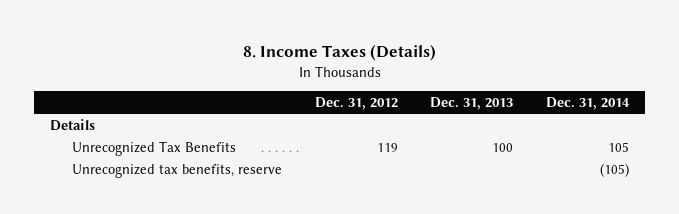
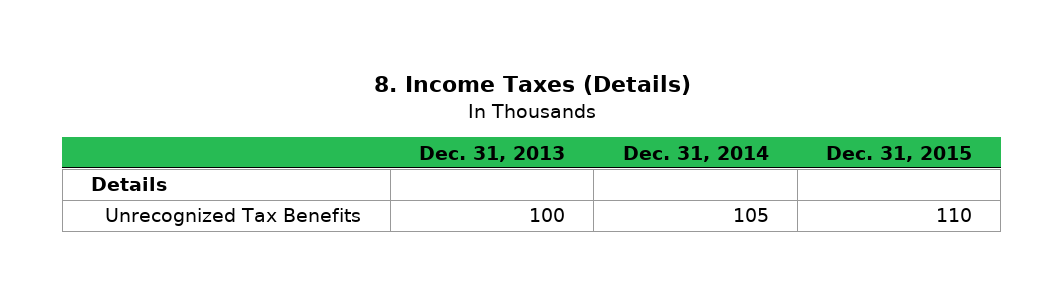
- | Dec. 31, 2012 | Dec. 31, 2013 | Dec. 31, 2014
+ | Dec. 31, 2013 | Dec. 31, 2014 | Dec. 31, 2015
- Unrecognized tax benefits, reserve | | | (105)

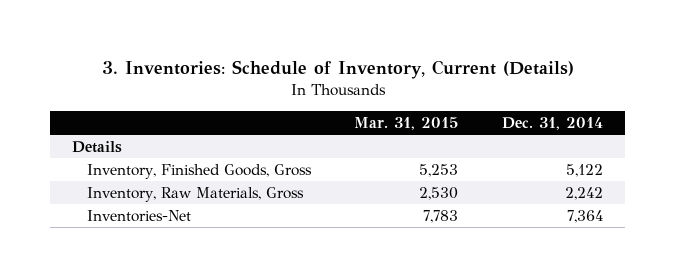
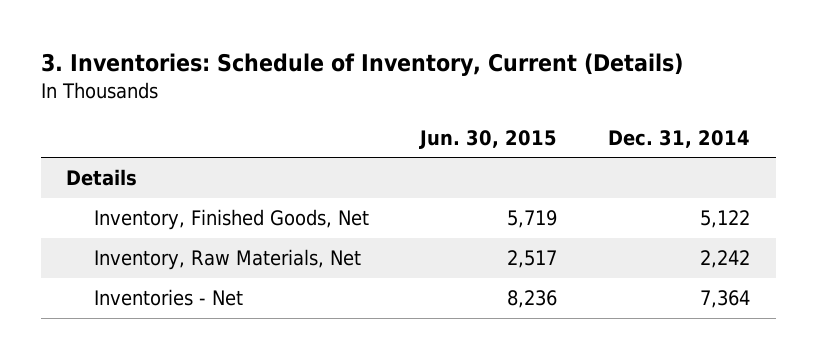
- | Mar. 31, 2015 | Dec. 31, 2014
+ | Jun. 30, 2015 | Dec. 31, 2014
- Inventory, Finished Goods, Gross | 5,253 | 5,122
- Inventory, Raw Materials, Gross | 2,530 | 2,242
- Inventories-Net | 7,783 | 7,364
+ Inventory, Finished Goods, Net | 5,719 | 5,122
+ Inventory, Raw Materials, Net | 2,517 | 2,242
+ Inventories - Net | 8,236 | 7,364

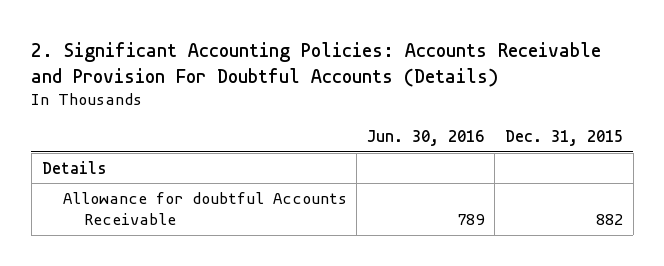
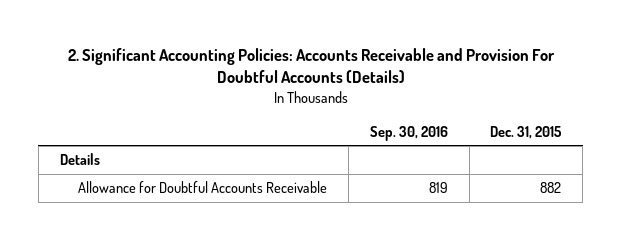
- | Jun. 30, 2016 | Dec. 31, 2015
+ | Sep. 30, 2016 | Dec. 31, 2015
- Allowance for doubtful Accounts Receivable | 789 | 882
+ Allowance for Doubtful Accounts Receivable | 819 | 882

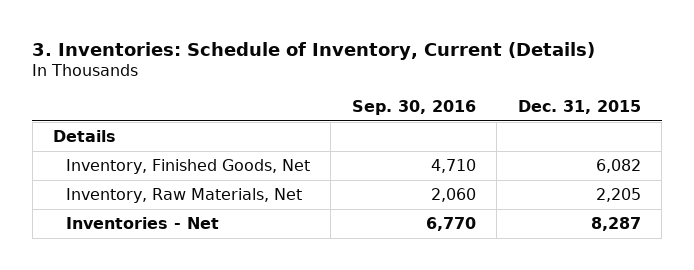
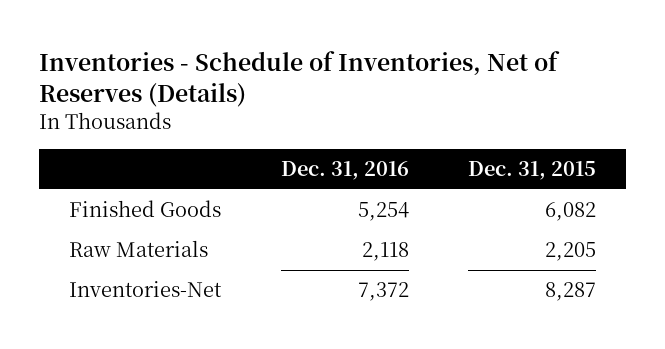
- 3. Inventories: Schedule of Inventory, Current (Details)
+ Inventories - Schedule of Inventories, Net of Reserves (Details)
- | Sep. 30, 2016 | Dec. 31, 2015
+ | Dec. 31, 2016 | Dec. 31, 2015
- Details
- Inventory, Finished Goods, Net | 4,710 | 6,082
- Inventory, Raw Materials, Net | 2,060 | 2,205
- Inventories - Net | 6,770 | 8,287
+ Finished Goods | 5,254 | 6,082
+ Raw Materials | 2,118 | 2,205
+ Inventories-Net | 7,372 | 8,287

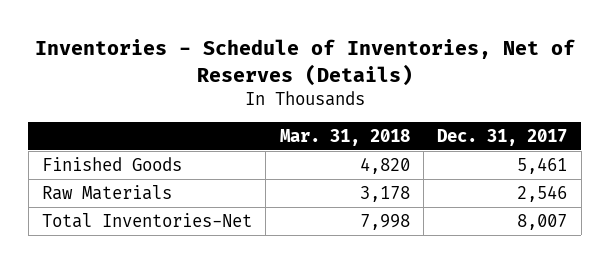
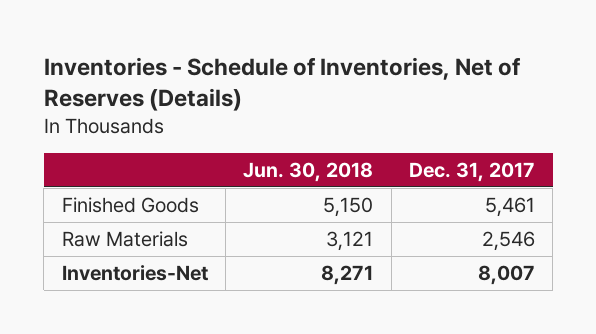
- | Mar. 31, 2018 | Dec. 31, 2017
+ | Jun. 30, 2018 | Dec. 31, 2017
- Total Inventories-Net | 7,998 | 8,007
+ Inventories-Net | 8,271 | 8,007

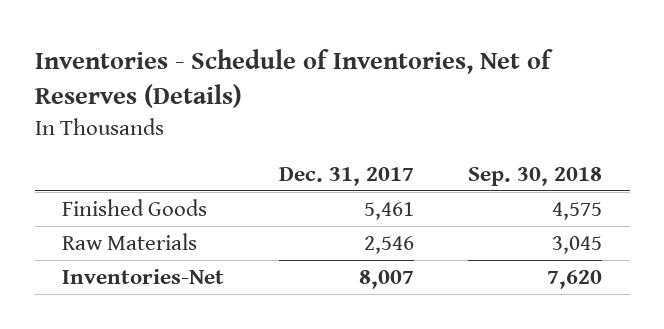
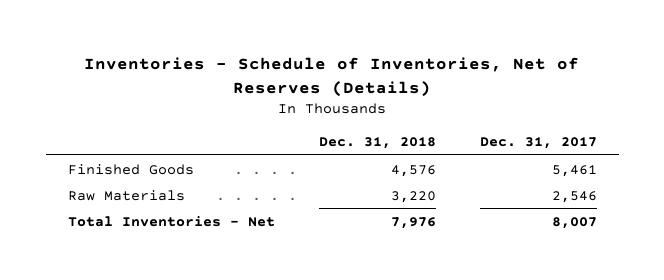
- | Dec. 31, 2017 | Sep. 30, 2018
+ | Dec. 31, 2018 | Dec. 31, 2017
- Inventories-Net | 8,007 | 7,620
+ Total Inventories - Net | 7,976 | 8,007

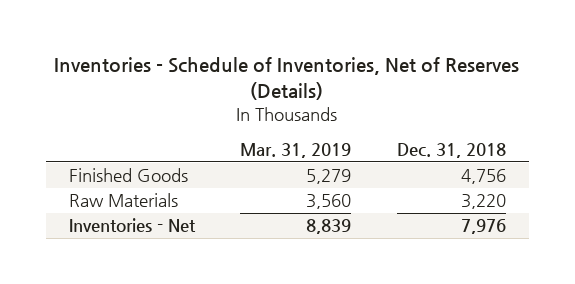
- | Dec. 31, 2018 | Dec. 31, 2017
+ | Mar. 31, 2019 | Dec. 31, 2018
- Finished Goods | 4,576 | 5,461
+ Finished Goods | 5,279 | 4,756
- Total Inventories - Net | 7,976 | 8,007
+ Inventories - Net | 8,839 | 7,976

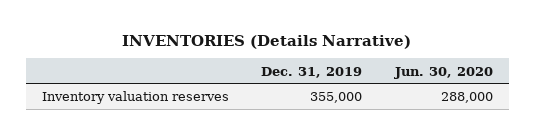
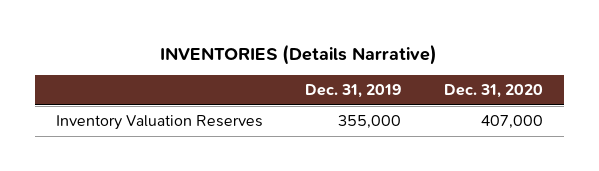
- | Dec. 31, 2019 | Jun. 30, 2020
+ | Dec. 31, 2019 | Dec. 31, 2020
- Inventory valuation reserves | 355,000 | 288,000
+ Inventory Valuation Reserves | 355,000 | 407,000

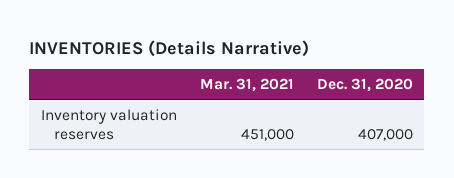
- | Dec. 31, 2019 | Dec. 31, 2020
+ | Mar. 31, 2021 | Dec. 31, 2020
- Inventory Valuation Reserves | 355,000 | 407,000
+ Inventory valuation reserves | 451,000 | 407,000

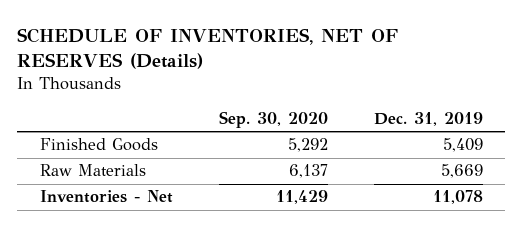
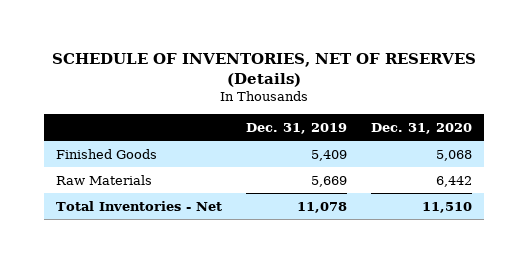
- | Sep. 30, 2020 | Dec. 31, 2019
+ | Dec. 31, 2019 | Dec. 31, 2020
- Inventories - Net | 11,429 | 11,078
+ Total Inventories - Net | 11,078 | 11,510

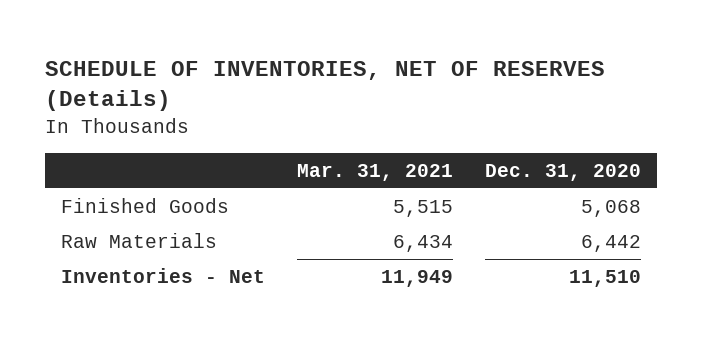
- | Dec. 31, 2019 | Dec. 31, 2020
+ | Mar. 31, 2021 | Dec. 31, 2020
- Total Inventories - Net | 11,078 | 11,510
+ Inventories - Net | 11,949 | 11,510

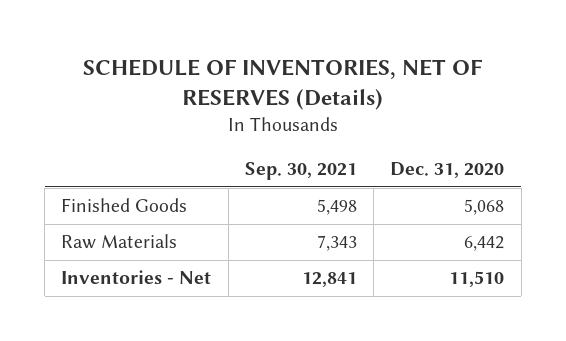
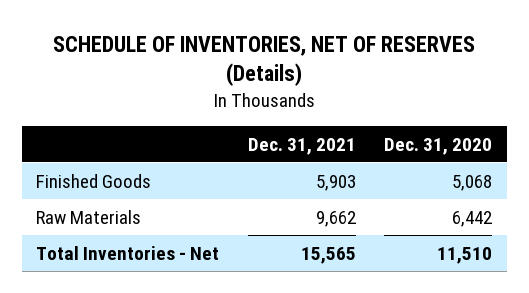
- | Sep. 30, 2021 | Dec. 31, 2020
+ | Dec. 31, 2021 | Dec. 31, 2020
- Inventories - Net | 12,841 | 11,510
+ Total Inventories - Net | 15,565 | 11,510

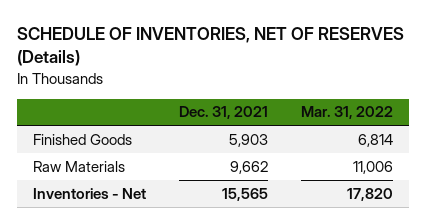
- | Dec. 31, 2021 | Dec. 31, 2020
+ | Dec. 31, 2021 | Mar. 31, 2022
- Total Inventories - Net | 15,565 | 11,510
+ Inventories - Net | 15,565 | 17,820

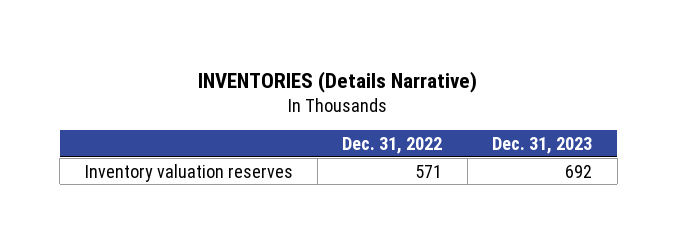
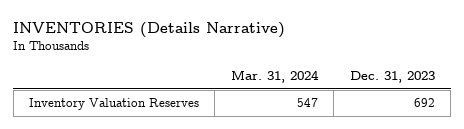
- | Dec. 31, 2022 | Dec. 31, 2023
+ | Mar. 31, 2024 | Dec. 31, 2023
- Inventory valuation reserves | 571 | 692
+ Inventory Valuation Reserves | 547 | 692

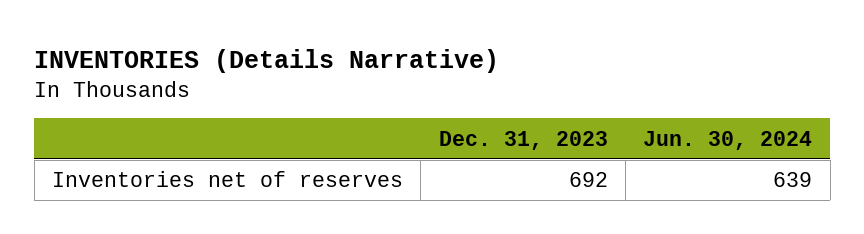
- | Mar. 31, 2024 | Dec. 31, 2023
+ | Dec. 31, 2023 | Jun. 30, 2024
- Inventory Valuation Reserves | 547 | 692
+ Inventories net of reserves | 692 | 639

